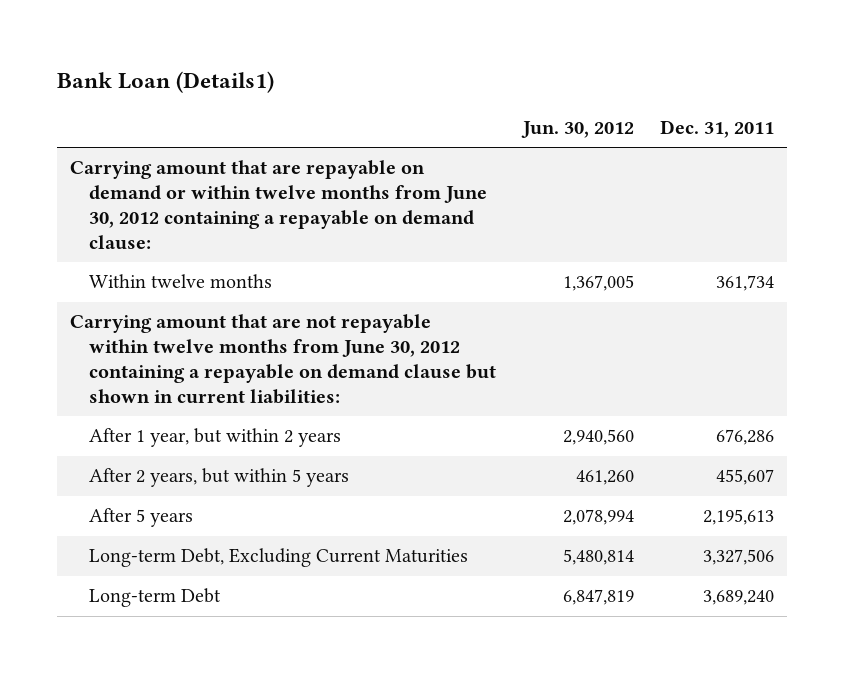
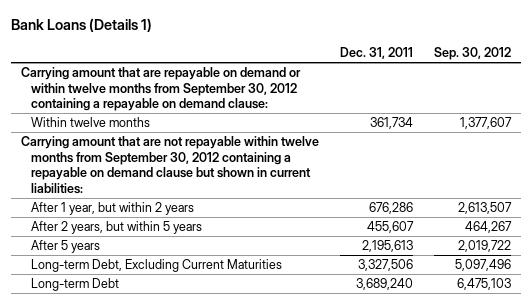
- Bank Loan (Details1)
+ Bank Loans (Details 1)
- | Jun. 30, 2012 | Dec. 31, 2011
+ | Dec. 31, 2011 | Sep. 30, 2012
- Carrying amount that are repayable on demand or within twelve months from June 30, 2012 containing a repayable on demand clause:
+ Carrying amount that are repayable on demand or within twelve months from September 30, 2012 containing a repayable on demand clause:
- Carrying amount that are not repayable within twelve months from June 30, 2012 containing a repayable on demand clause but shown in current liabilities:
+ Carrying amount that are not repayable within twelve months from September 30, 2012 containing a repayable on demand clause but shown in current liabilities:

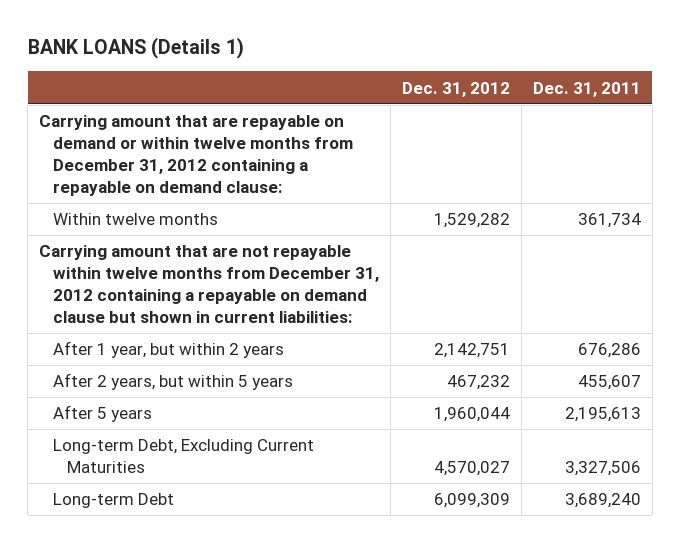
- Bank Loans (Details 1)
+ BANK LOANS (Details 1)
- | Dec. 31, 2011 | Sep. 30, 2012
+ | Dec. 31, 2012 | Dec. 31, 2011
- Carrying amount that are repayable on demand or within twelve months from September 30, 2012 containing a repayable on demand clause:
+ Carrying amount that are repayable on demand or within twelve months from December 31, 2012 containing a repayable on demand clause:
- Carrying amount that are not repayable within twelve months from September 30, 2012 containing a repayable on demand clause but shown in current liabilities:
+ Carrying amount that are not repayable within twelve months from December 31, 2012 containing a repayable on demand clause but shown in current liabilities:

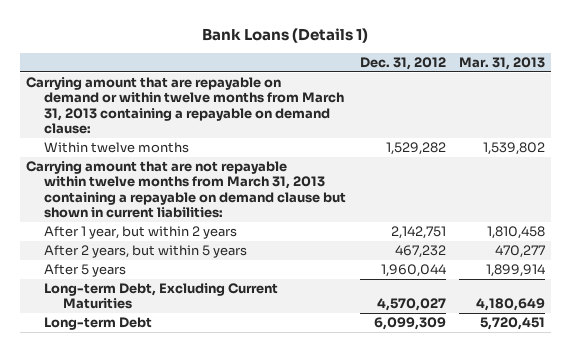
- BANK LOANS (Details 1)
+ Bank Loans (Details 1)
- | Dec. 31, 2012 | Dec. 31, 2011
+ | Dec. 31, 2012 | Mar. 31, 2013
- Carrying amount that are repayable on demand or within twelve months from December 31, 2012 containing a repayable on demand clause:
+ Carrying amount that are repayable on demand or within twelve months from March 31, 2013 containing a repayable on demand clause:
- Carrying amount that are not repayable within twelve months from December 31, 2012 containing a repayable on demand clause but shown in current liabilities:
+ Carrying amount that are not repayable within twelve months from March 31, 2013 containing a repayable on demand clause but shown in current liabilities:

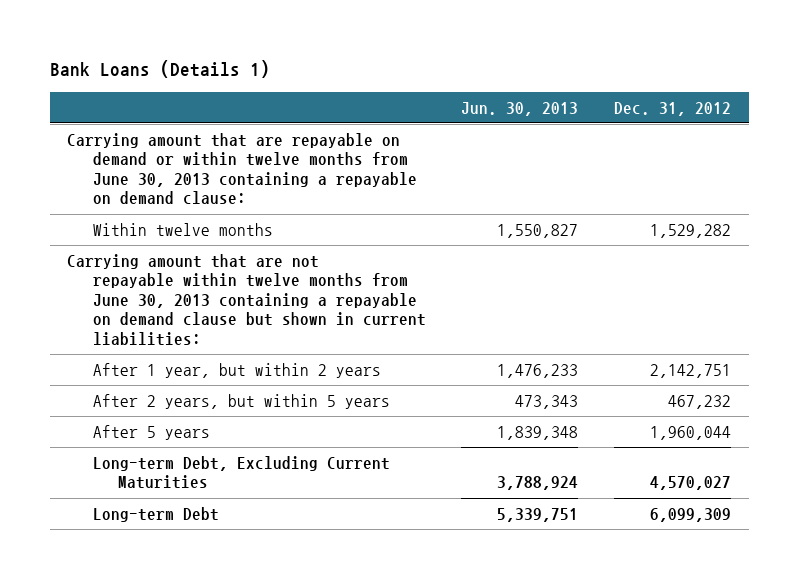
- | Dec. 31, 2012 | Mar. 31, 2013
+ | Jun. 30, 2013 | Dec. 31, 2012
- Carrying amount that are repayable on demand or within twelve months from March 31, 2013 containing a repayable on demand clause:
+ Carrying amount that are repayable on demand or within twelve months from June 30, 2013 containing a repayable on demand clause:
- Carrying amount that are not repayable within twelve months from March 31, 2013 containing a repayable on demand clause but shown in current liabilities:
+ Carrying amount that are not repayable within twelve months from June 30, 2013 containing a repayable on demand clause but shown in current liabilities:

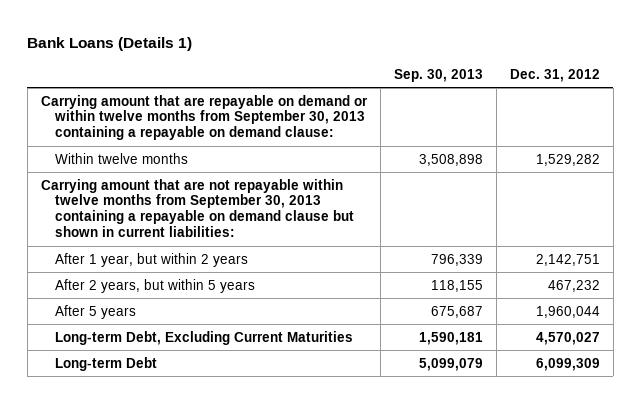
- | Jun. 30, 2013 | Dec. 31, 2012
+ | Sep. 30, 2013 | Dec. 31, 2012
- Carrying amount that are repayable on demand or within twelve months from June 30, 2013 containing a repayable on demand clause:
+ Carrying amount that are repayable on demand or within twelve months from September 30, 2013 containing a repayable on demand clause:
- Carrying amount that are not repayable within twelve months from June 30, 2013 containing a repayable on demand clause but shown in current liabilities:
+ Carrying amount that are not repayable within twelve months from September 30, 2013 containing a repayable on demand clause but shown in current liabilities:

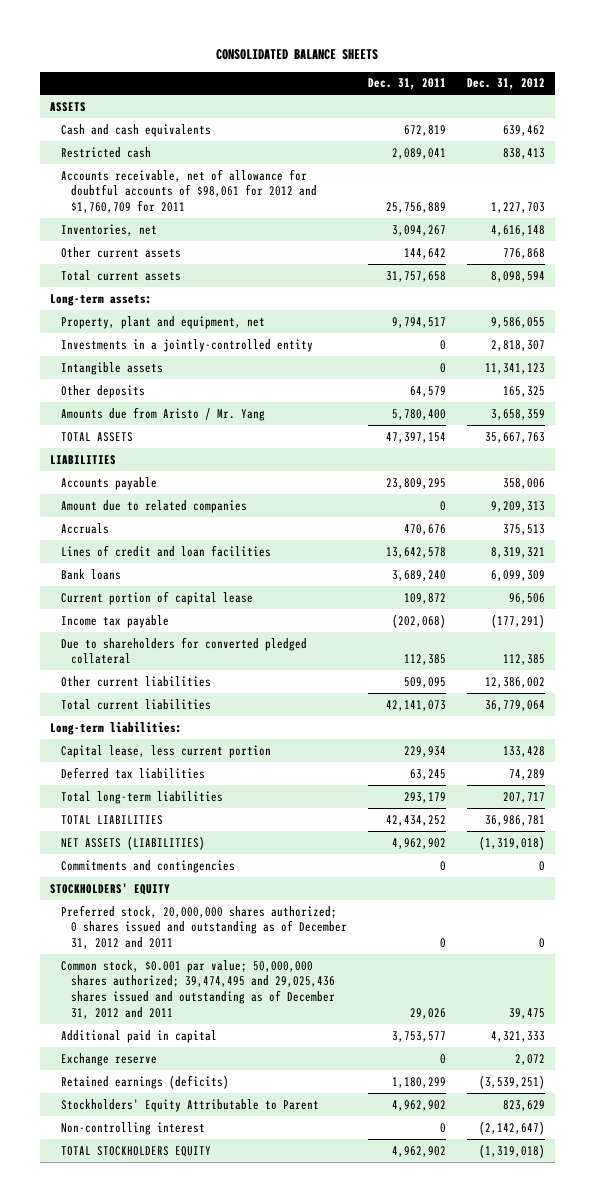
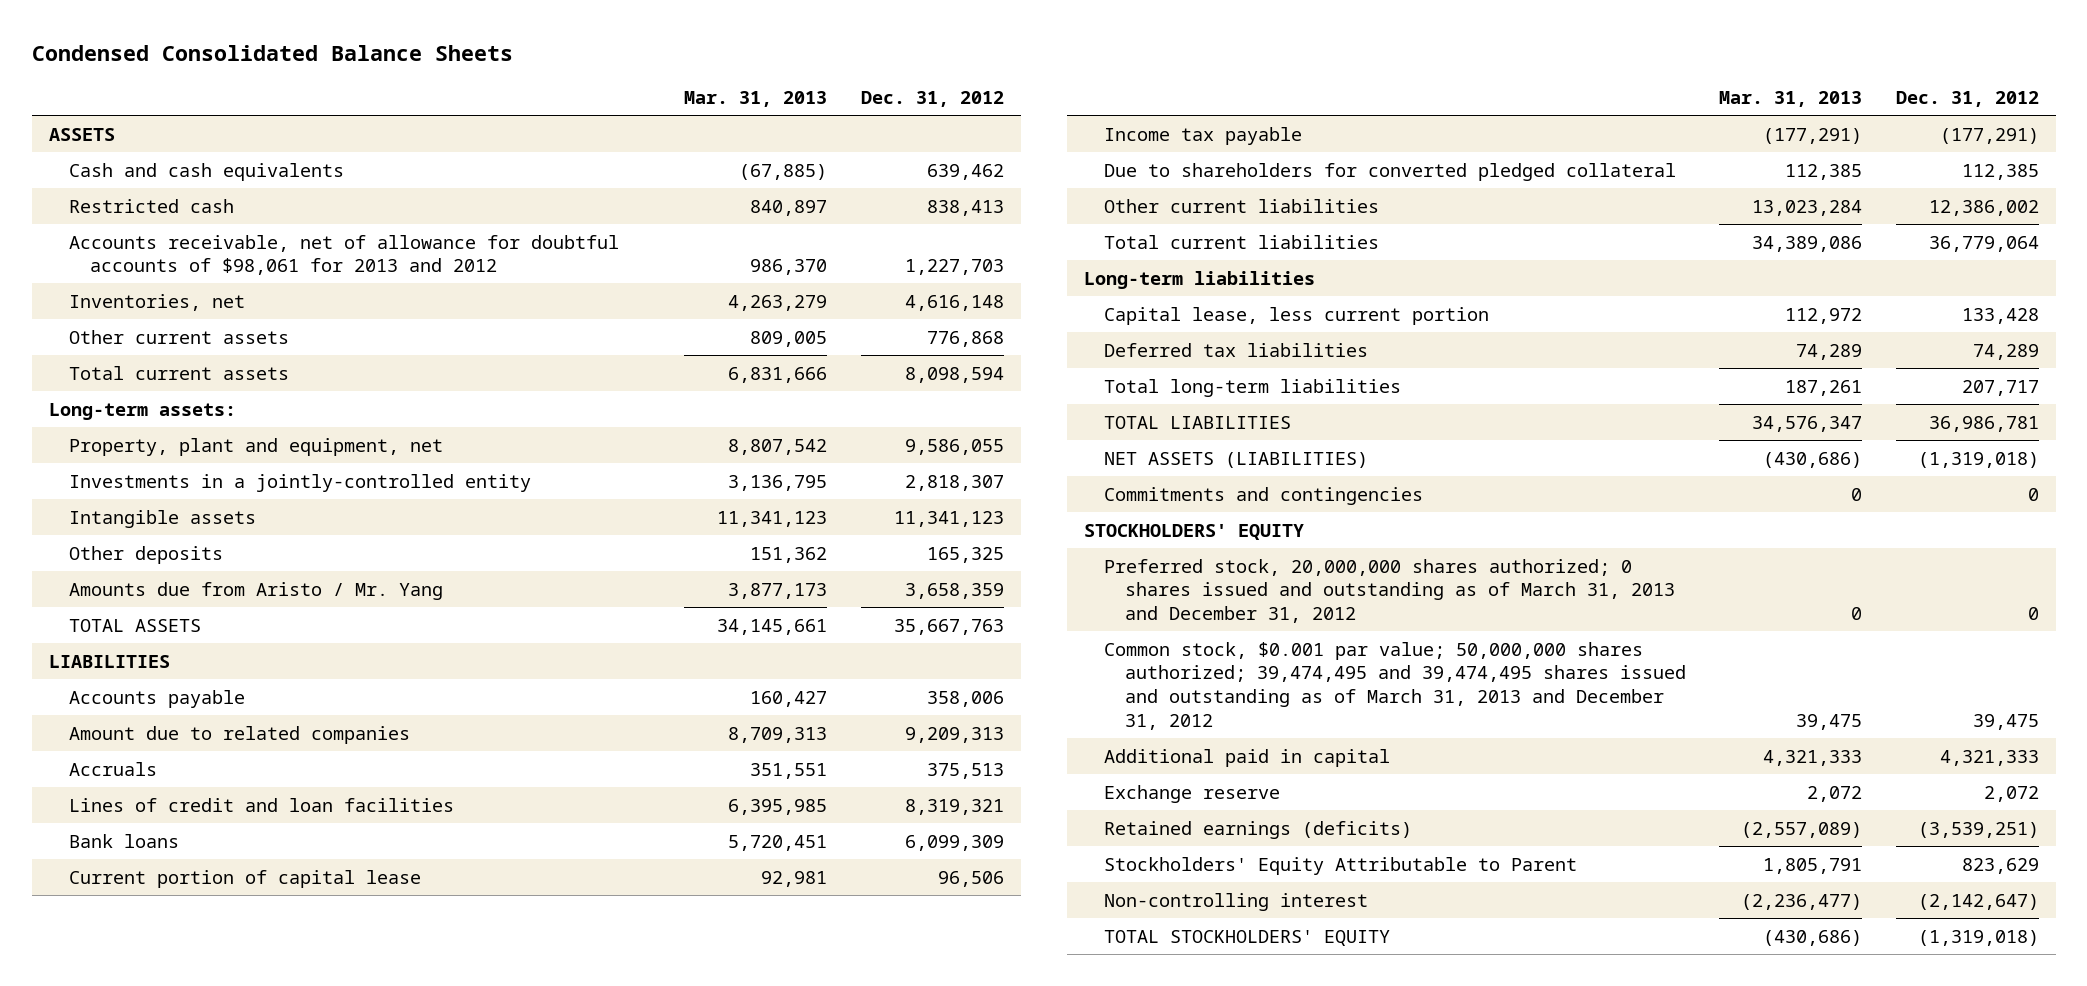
- CONSOLIDATED BALANCE SHEETS
+ Condensed Consolidated Balance Sheets
- | Dec. 31, 2011 | Dec. 31, 2012
+ | Mar. 31, 2013 | Dec. 31, 2012
- Accounts receivable, net of allowance for doubtful accounts of $98,061 for 2012 and $1,760,709 for 2011 | 25,756,889 | 1,227,703
+ Accounts receivable, net of allowance for doubtful accounts of $98,061 for 2013 and 2012 | 986,370 | 1,227,703
- Long-term liabilities:
+ Long-term liabilities
- Preferred stock, 20,000,000 shares authorized; 0 shares issued and outstanding as of December 31, 2012 and 2011 | 0 | 0
- Common stock, $0.001 par value; 50,000,000 shares authorized; 39,474,495 and 29,025,436 shares issued and outstanding as of December 31, 2012 and 2011 | 29,026 | 39,475
+ Preferred stock, 20,000,000 shares authorized; 0 shares issued and outstanding as of March 31, 2013 and December 31, 2012 | 0 | 0
+ Common stock, $0.001 par value; 50,000,000 shares authorized; 39,474,495 and 39,474,495 shares issued and outstanding as of March 31, 2013 and December 31, 2012 | 39,475 | 39,475
- TOTAL STOCKHOLDERS EQUITY | 4,962,902 | (1,319,018)
+ TOTAL STOCKHOLDERS' EQUITY | (430,686) | (1,319,018)

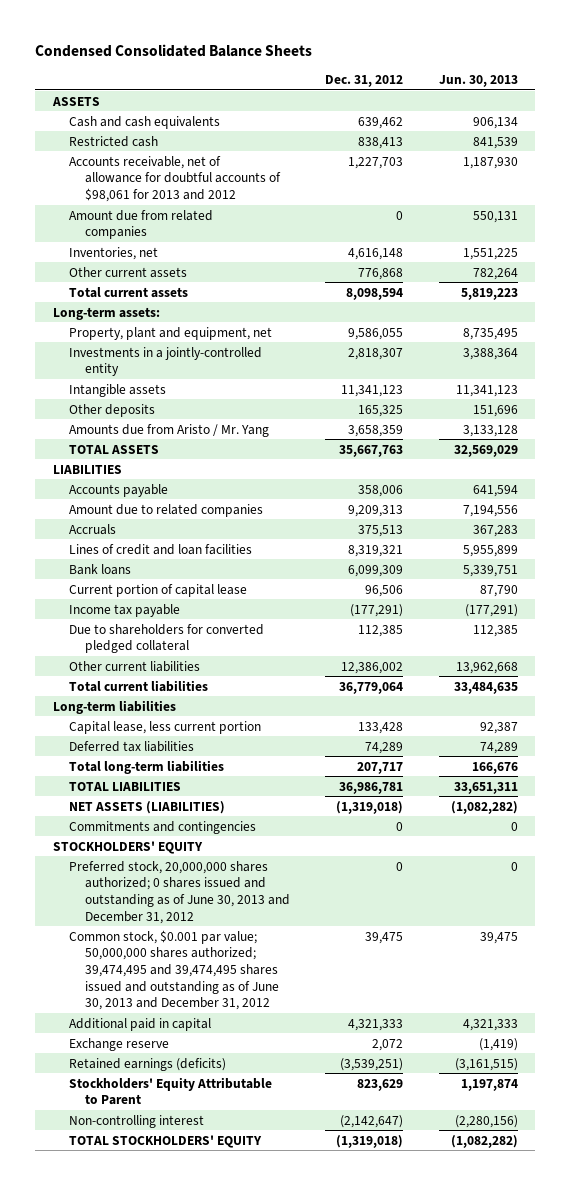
- | Mar. 31, 2013 | Dec. 31, 2012
+ | Dec. 31, 2012 | Jun. 30, 2013
+ Amount due from related companies | 0 | 550,131
- Preferred stock, 20,000,000 shares authorized; 0 shares issued and outstanding as of March 31, 2013 and December 31, 2012 | 0 | 0
- Common stock, $0.001 par value; 50,000,000 shares authorized; 39,474,495 and 39,474,495 shares issued and outstanding as of March 31, 2013 and December 31, 2012 | 39,475 | 39,475
+ Preferred stock, 20,000,000 shares authorized; 0 shares issued and outstanding as of June 30, 2013 and December 31, 2012 | 0 | 0
+ Common stock, $0.001 par value; 50,000,000 shares authorized; 39,474,495 and 39,474,495 shares issued and outstanding as of June 30, 2013 and December 31, 2012 | 39,475 | 39,475

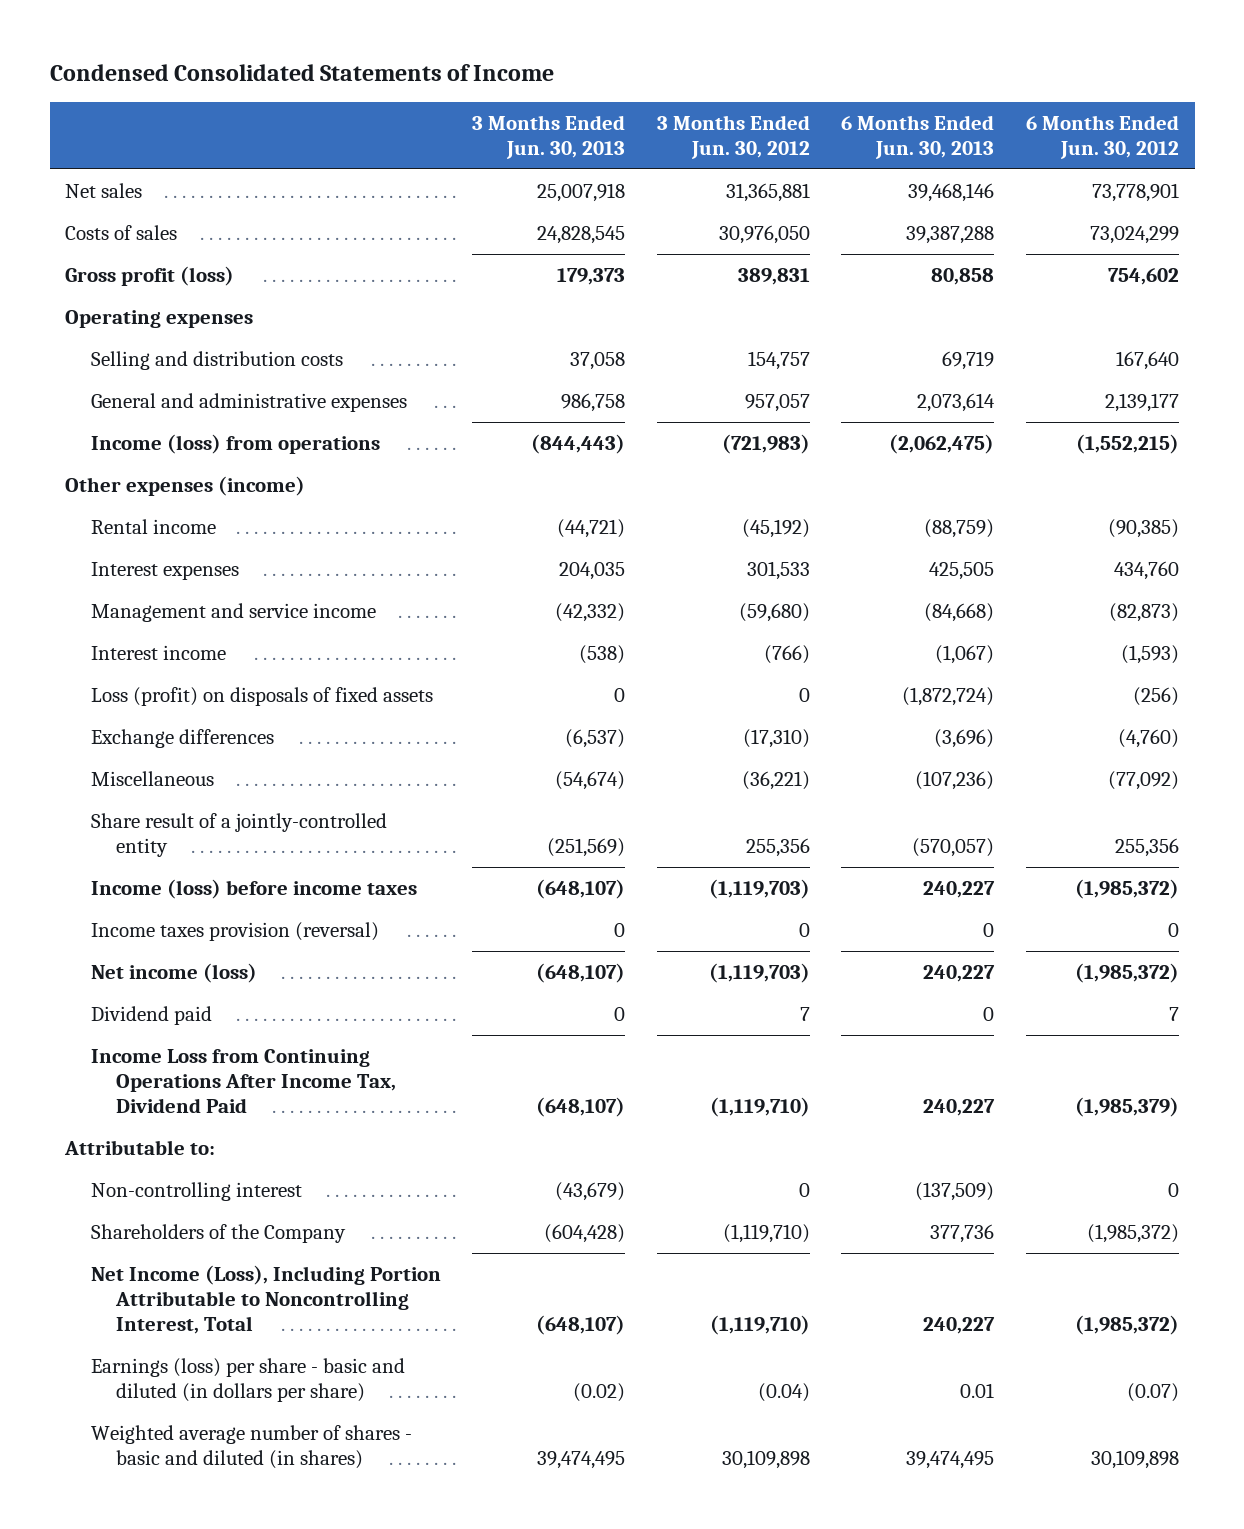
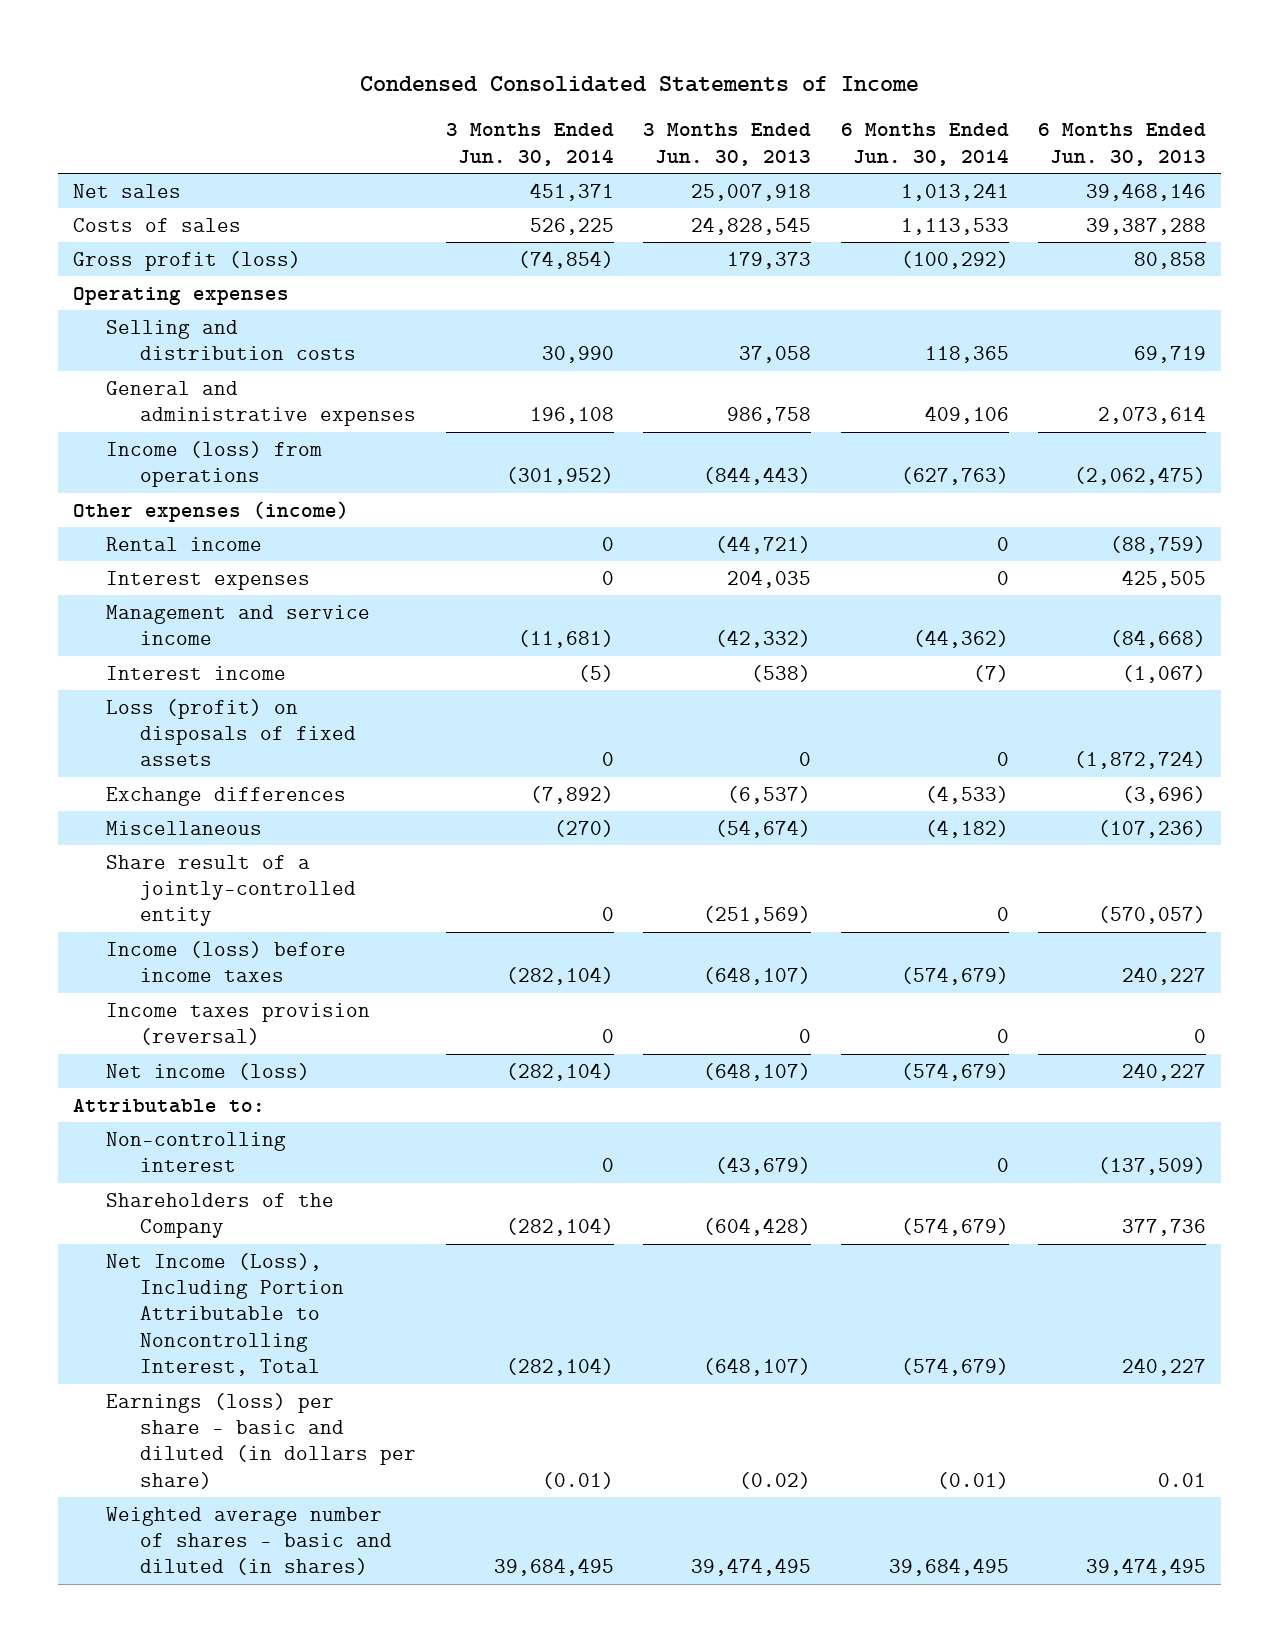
- | 3 Months Ended Jun. 30, 2013 | 3 Months Ended Jun. 30, 2012 | 6 Months Ended Jun. 30, 2013 | 6 Months Ended Jun. 30, 2012
+ | 3 Months Ended Jun. 30, 2014 | 3 Months Ended Jun. 30, 2013 | 6 Months Ended Jun. 30, 2014 | 6 Months Ended Jun. 30, 2013
- Dividend paid | 0 | 7 | 0 | 7
- Income Loss from Continuing Operations After Income Tax, Dividend Paid | (648,107) | (1,119,710) | 240,227 | (1,985,379)

